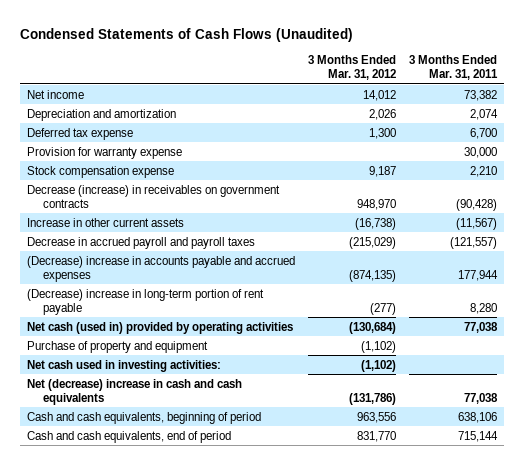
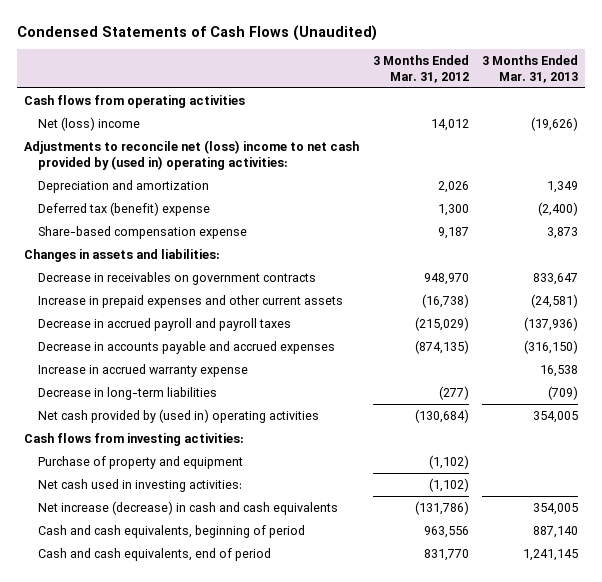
- | 3 Months Ended Mar. 31, 2012 | 3 Months Ended Mar. 31, 2011
+ | 3 Months Ended Mar. 31, 2012 | 3 Months Ended Mar. 31, 2013
- Net income | 14,012 | 73,382
+ Cash flows from operating activities
+ Net (loss) income | 14,012 | (19,626)
+ Adjustments to reconcile net (loss) income to net cash provided by (used in) operating activities:
- Deferred tax expense | 1,300 | 6,700
- Provision for warranty expense | | 30,000
- Stock compensation expense | 9,187 | 2,210
- Decrease (increase) in receivables on government contracts | 948,970 | (90,428)
- Increase in other current assets | (16,738) | (11,567)
+ Deferred tax (benefit) expense | 1,300 | (2,400)
+ Share-based compensation expense | 9,187 | 3,873
+ Changes in assets and liabilities:
+ Decrease in receivables on government contracts | 948,970 | 833,647
+ Increase in prepaid expenses and other current assets | (16,738) | (24,581)
- (Decrease) increase in accounts payable and accrued expenses | (874,135) | 177,944
- (Decrease) increase in long-term portion of rent payable | (277) | 8,280
- Net cash (used in) provided by operating activities | (130,684) | 77,038
+ Decrease in accounts payable and accrued expenses | (874,135) | (316,150)
+ Increase in accrued warranty expense | | 16,538
+ Decrease in long-term liabilities | (277) | (709)
+ Net cash provided by (used in) operating activities | (130,684) | 354,005
+ Cash flows from investing activities:
- Net (decrease) increase in cash and cash equivalents | (131,786) | 77,038
+ Net increase (decrease) in cash and cash equivalents | (131,786) | 354,005

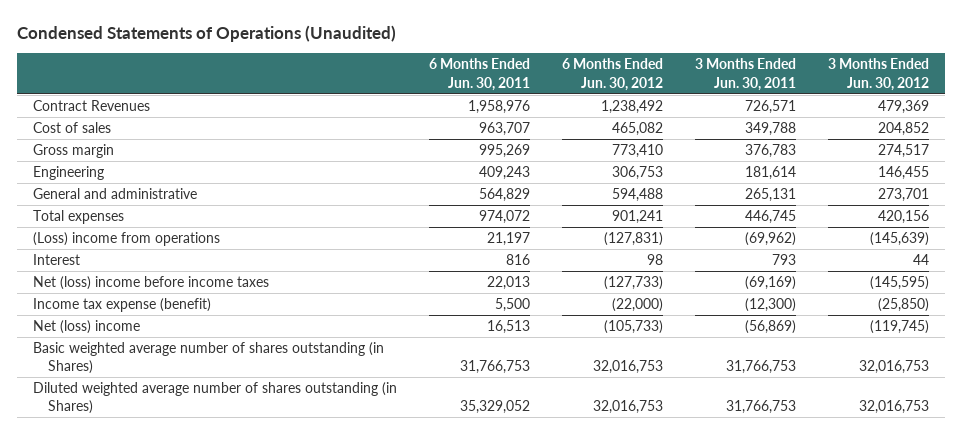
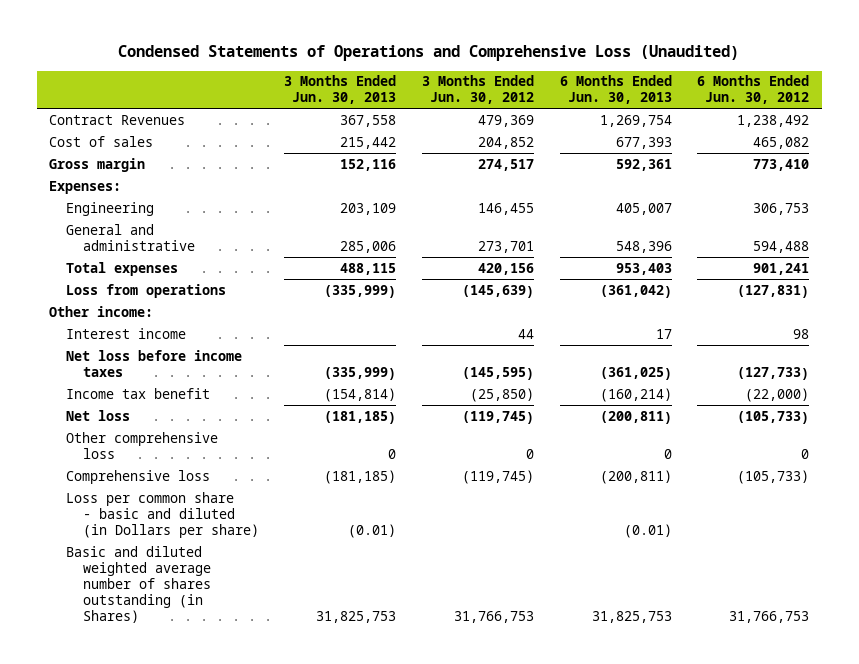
- Condensed Statements of Operations (Unaudited)
+ Condensed Statements of Operations and Comprehensive Loss (Unaudited)
- | 6 Months Ended Jun. 30, 2011 | 6 Months Ended Jun. 30, 2012 | 3 Months Ended Jun. 30, 2011 | 3 Months Ended Jun. 30, 2012
+ | 3 Months Ended Jun. 30, 2013 | 3 Months Ended Jun. 30, 2012 | 6 Months Ended Jun. 30, 2013 | 6 Months Ended Jun. 30, 2012
+ Expenses:
- (Loss) income from operations | 21,197 | (127,831) | (69,962) | (145,639)
- Interest | 816 | 98 | 793 | 44
- Net (loss) income before income taxes | 22,013 | (127,733) | (69,169) | (145,595)
- Income tax expense (benefit) | 5,500 | (22,000) | (12,300) | (25,850)
- Net (loss) income | 16,513 | (105,733) | (56,869) | (119,745)
- Basic weighted average number of shares outstanding (in Shares) | 31,766,753 | 32,016,753 | 31,766,753 | 32,016,753
- Diluted weighted average number of shares outstanding (in Shares) | 35,329,052 | 32,016,753 | 31,766,753 | 32,016,753
+ Loss from operations | (335,999) | (145,639) | (361,042) | (127,831)
+ Other income:
+ Interest income | | 44 | 17 | 98
+ Net loss before income taxes | (335,999) | (145,595) | (361,025) | (127,733)
+ Income tax benefit | (154,814) | (25,850) | (160,214) | (22,000)
+ Net loss | (181,185) | (119,745) | (200,811) | (105,733)
+ Other comprehensive loss | 0 | 0 | 0 | 0
+ Comprehensive loss | (181,185) | (119,745) | (200,811) | (105,733)
+ Loss per common share - basic and diluted (in Dollars per share) | (0.01) | | (0.01) |
+ Basic and diluted weighted average number of shares outstanding (in Shares) | 31,825,753 | 31,766,753 | 31,825,753 | 31,766,753

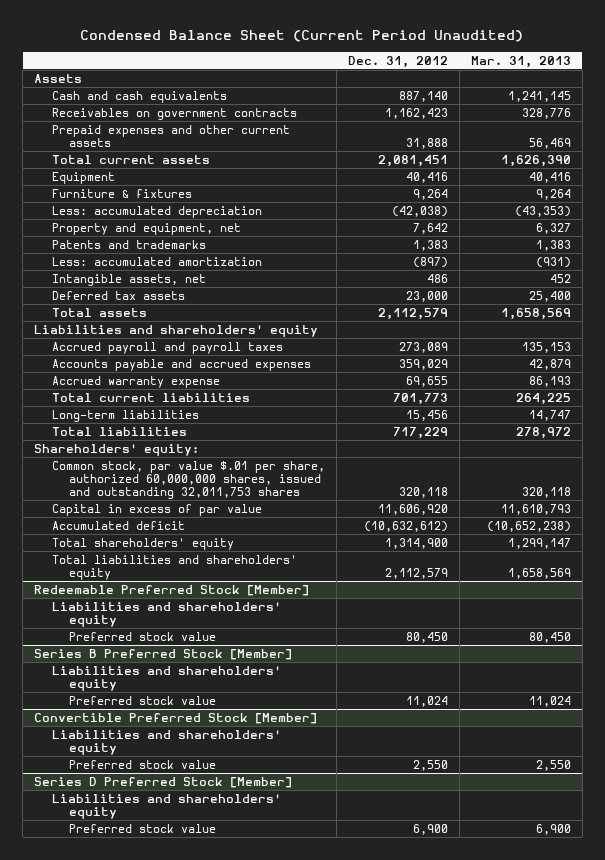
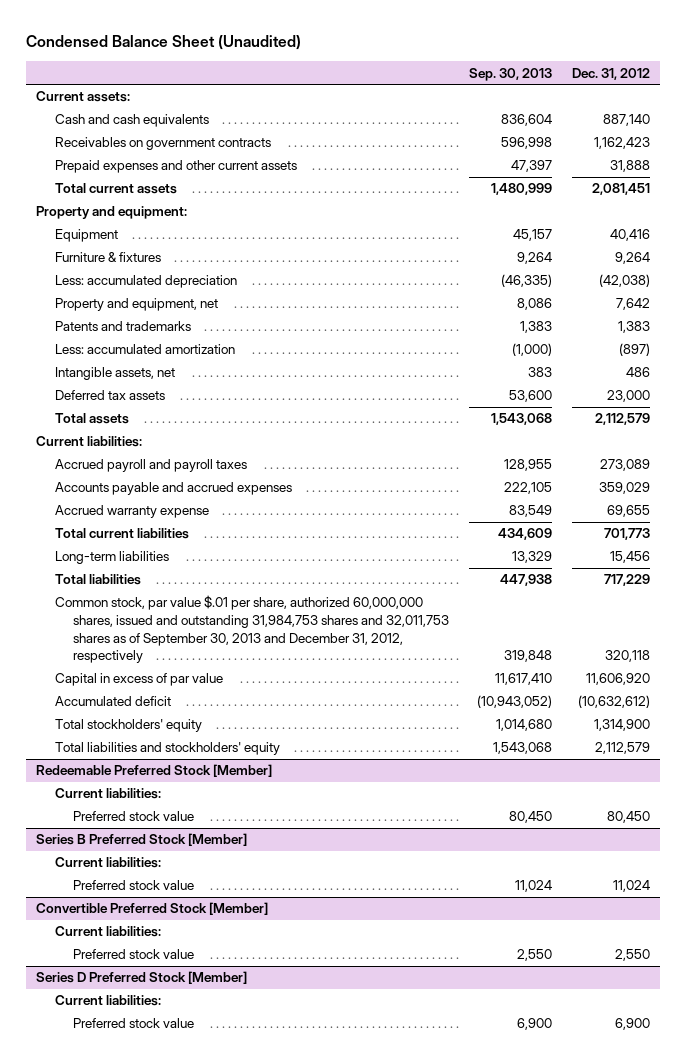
- Condensed Balance Sheet (Current Period Unaudited)
+ Condensed Balance Sheet (Unaudited)
- | Dec. 31, 2012 | Mar. 31, 2013
+ | Sep. 30, 2013 | Dec. 31, 2012
- Assets
+ Current assets:
+ Property and equipment:
- Liabilities and shareholders' equity
+ Current liabilities:
- Shareholders' equity:
- Common stock, par value $.01 per share, authorized 60,000,000 shares, issued and outstanding 32,011,753 shares | 320,118 | 320,118
+ Common stock, par value $.01 per share, authorized 60,000,000 shares, issued and outstanding 31,984,753 shares and 32,011,753 shares as of September 30, 2013 and December 31, 2012, respectively | 319,848 | 320,118
- Total shareholders' equity | 1,314,900 | 1,299,147
- Total liabilities and shareholders' equity | 2,112,579 | 1,658,569
+ Total stockholders' equity | 1,014,680 | 1,314,900
+ Total liabilities and stockholders' equity | 1,543,068 | 2,112,579
@ Redeemable Preferred Stock [Member]
- Liabilities and shareholders' equity
+ Current liabilities:
@ Series B Preferred Stock [Member]
- Liabilities and shareholders' equity
+ Current liabilities:
@ Convertible Preferred Stock [Member]
- Liabilities and shareholders' equity
+ Current liabilities:
@ Series D Preferred Stock [Member]
- Liabilities and shareholders' equity
+ Current liabilities:

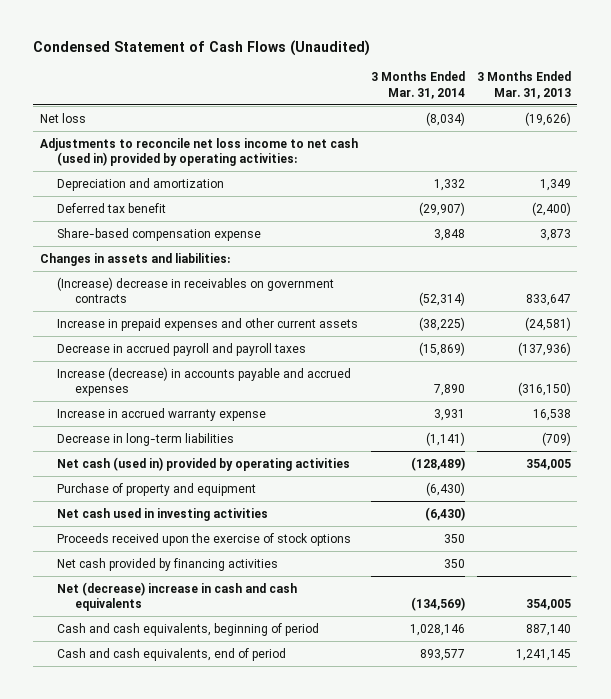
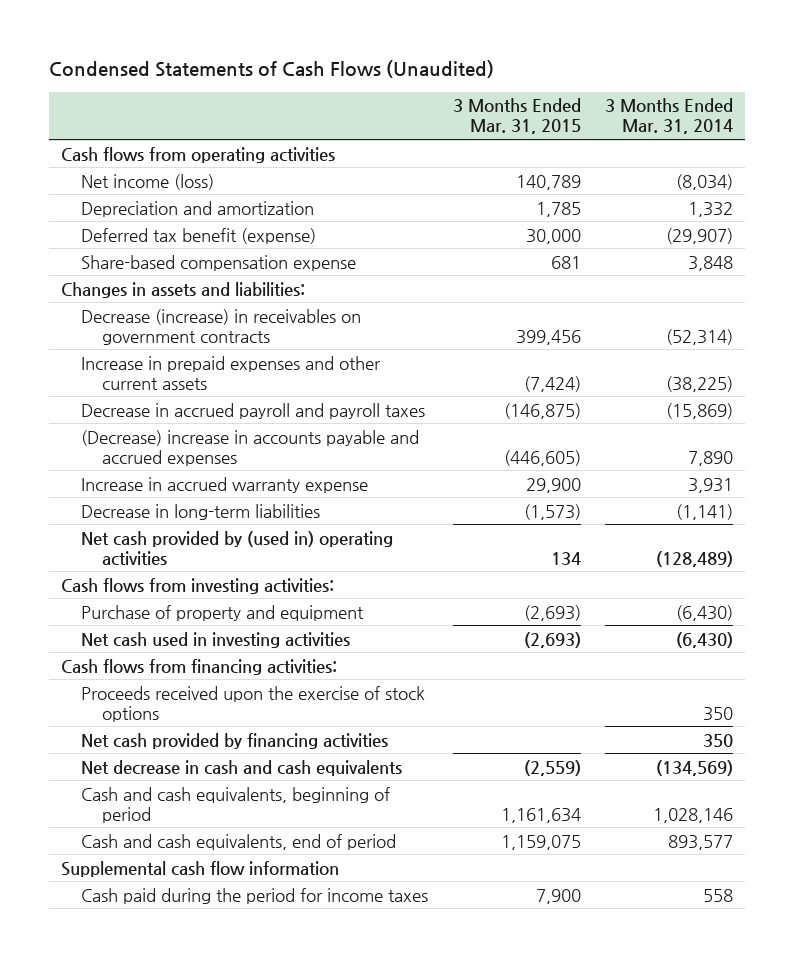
- Condensed Statement of Cash Flows (Unaudited)
+ Condensed Statements of Cash Flows (Unaudited)
- | 3 Months Ended Mar. 31, 2014 | 3 Months Ended Mar. 31, 2013
+ | 3 Months Ended Mar. 31, 2015 | 3 Months Ended Mar. 31, 2014
- Net loss | (8,034) | (19,626)
- Adjustments to reconcile net loss income to net cash (used in) provided by operating activities:
+ Cash flows from operating activities
+ Net income (loss) | 140,789 | (8,034)
- Deferred tax benefit | (29,907) | (2,400)
+ Deferred tax benefit (expense) | 30,000 | (29,907)
- (Increase) decrease in receivables on government contracts | (52,314) | 833,647
+ Decrease (increase) in receivables on government contracts | 399,456 | (52,314)
- Increase (decrease) in accounts payable and accrued expenses | 7,890 | (316,150)
+ (Decrease) increase in accounts payable and accrued expenses | (446,605) | 7,890
- Net cash (used in) provided by operating activities | (128,489) | 354,005
+ Net cash provided by (used in) operating activities | 134 | (128,489)
+ Cash flows from investing activities:
+ Cash flows from financing activities:
- Net (decrease) increase in cash and cash equivalents | (134,569) | 354,005
+ Net decrease in cash and cash equivalents | (2,559) | (134,569)
+ Supplemental cash flow information
+ Cash paid during the period for income taxes | 7,900 | 558

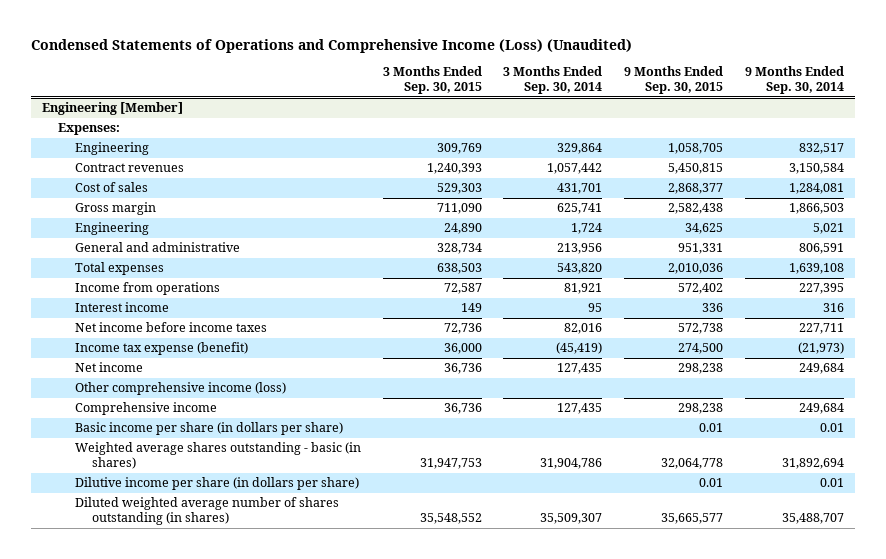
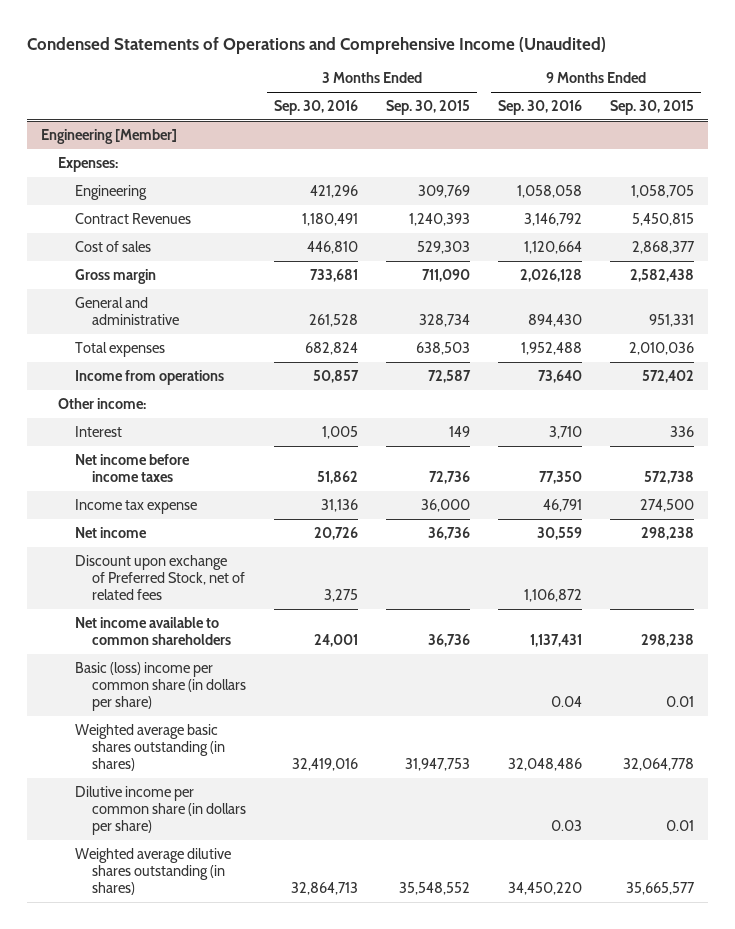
- Condensed Statements of Operations and Comprehensive Income (Loss) (Unaudited)
+ Condensed Statements of Operations and Comprehensive Income (Unaudited)
- | 3 Months Ended Sep. 30, 2015 | 3 Months Ended Sep. 30, 2014 | 9 Months Ended Sep. 30, 2015 | 9 Months Ended Sep. 30, 2014
+ | 3 Months Ended Sep. 30, 2016 | 3 Months Ended Sep. 30, 2015 | 9 Months Ended Sep. 30, 2016 | 9 Months Ended Sep. 30, 2015
@ Engineering [Member]
- Contract revenues | 1,240,393 | 1,057,442 | 5,450,815 | 3,150,584
+ Contract Revenues | 1,180,491 | 1,240,393 | 3,146,792 | 5,450,815
- Engineering | 24,890 | 1,724 | 34,625 | 5,021
- Interest income | 149 | 95 | 336 | 316
+ Other income:
+ Interest | 1,005 | 149 | 3,710 | 336
- Income tax expense (benefit) | 36,000 | (45,419) | 274,500 | (21,973)
+ Income tax expense | 31,136 | 36,000 | 46,791 | 274,500
- Other comprehensive income (loss)
- Comprehensive income | 36,736 | 127,435 | 298,238 | 249,684
- Basic income per share (in dollars per share) | | | 0.01 | 0.01
- Weighted average shares outstanding - basic (in shares) | 31,947,753 | 31,904,786 | 32,064,778 | 31,892,694
- Dilutive income per share (in dollars per share) | | | 0.01 | 0.01
- Diluted weighted average number of shares outstanding (in shares) | 35,548,552 | 35,509,307 | 35,665,577 | 35,488,707
+ Discount upon exchange of Preferred Stock, net of related fees | 3,275 | | 1,106,872 |
+ Net income available to common shareholders | 24,001 | 36,736 | 1,137,431 | 298,238
+ Basic (loss) income per common share (in dollars per share) | | | 0.04 | 0.01
+ Weighted average basic shares outstanding (in shares) | 32,419,016 | 31,947,753 | 32,048,486 | 32,064,778
+ Dilutive income per common share (in dollars per share) | | | 0.03 | 0.01
+ Weighted average dilutive shares outstanding (in shares) | 32,864,713 | 35,548,552 | 34,450,220 | 35,665,577

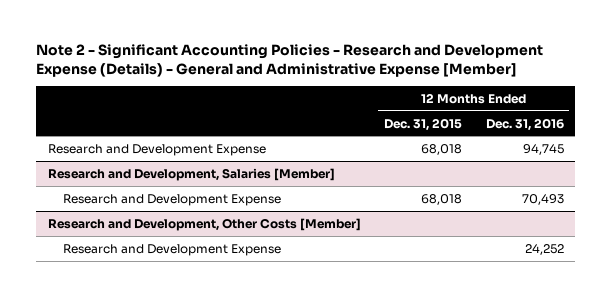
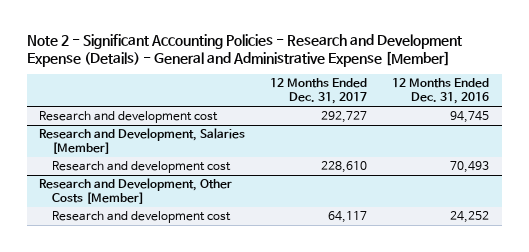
- | 12 Months Ended Dec. 31, 2015 | 12 Months Ended Dec. 31, 2016
+ | 12 Months Ended Dec. 31, 2017 | 12 Months Ended Dec. 31, 2016
- Research and Development Expense | 68,018 | 94,745
+ Research and development cost | 292,727 | 94,745
@ Research and Development, Salaries [Member]
- Research and Development Expense | 68,018 | 70,493
+ Research and development cost | 228,610 | 70,493
@ Research and Development, Other Costs [Member]
- Research and Development Expense | | 24,252
+ Research and development cost | 64,117 | 24,252

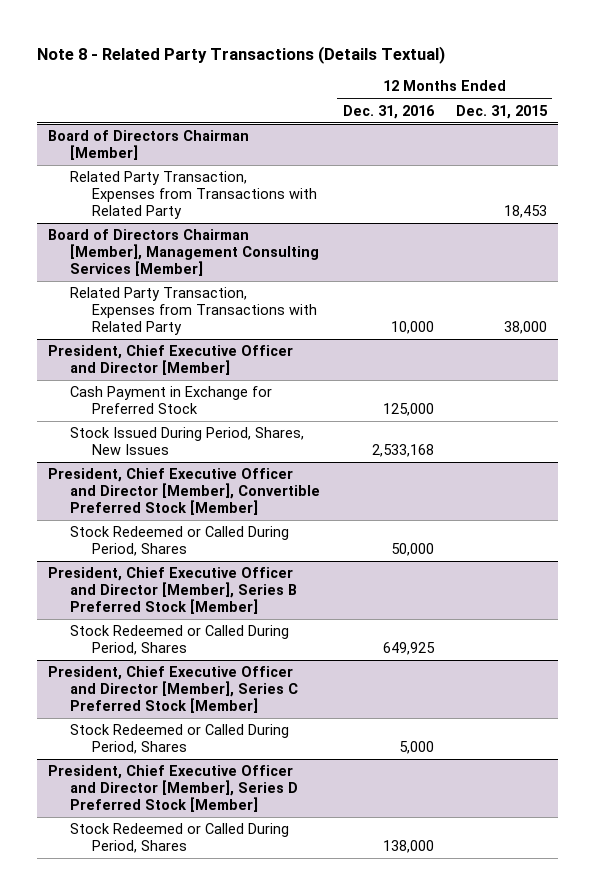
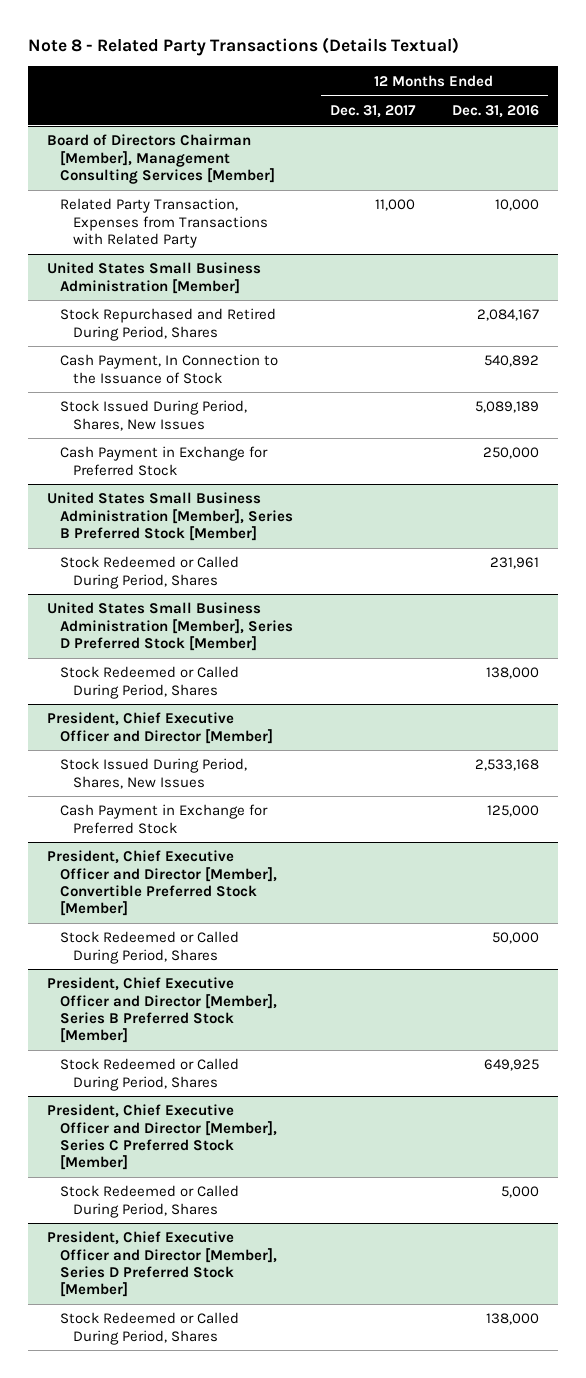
- | 12 Months Ended Dec. 31, 2016 | 12 Months Ended Dec. 31, 2015
+ | 12 Months Ended Dec. 31, 2017 | 12 Months Ended Dec. 31, 2016
- Board of Directors Chairman [Member]
- Related Party Transaction, Expenses from Transactions with Related Party | | 18,453
+ United States Small Business Administration [Member]
+ Stock Repurchased and Retired During Period, Shares | | 2,084,167
+ Cash Payment, In Connection to the Issuance of Stock | | 540,892
+ Stock Issued During Period, Shares, New Issues | | 5,089,189
+ Cash Payment in Exchange for Preferred Stock | | 250,000
+ United States Small Business Administration [Member], Series B Preferred Stock [Member]
+ Stock Redeemed or Called During Period, Shares | | 231,961
+ United States Small Business Administration [Member], Series D Preferred Stock [Member]
+ Stock Redeemed or Called During Period, Shares | | 138,000
@ President, Chief Executive Officer and Director [Member]
moved down: Cash Payment in Exchange for Preferred Stock | | 125,000

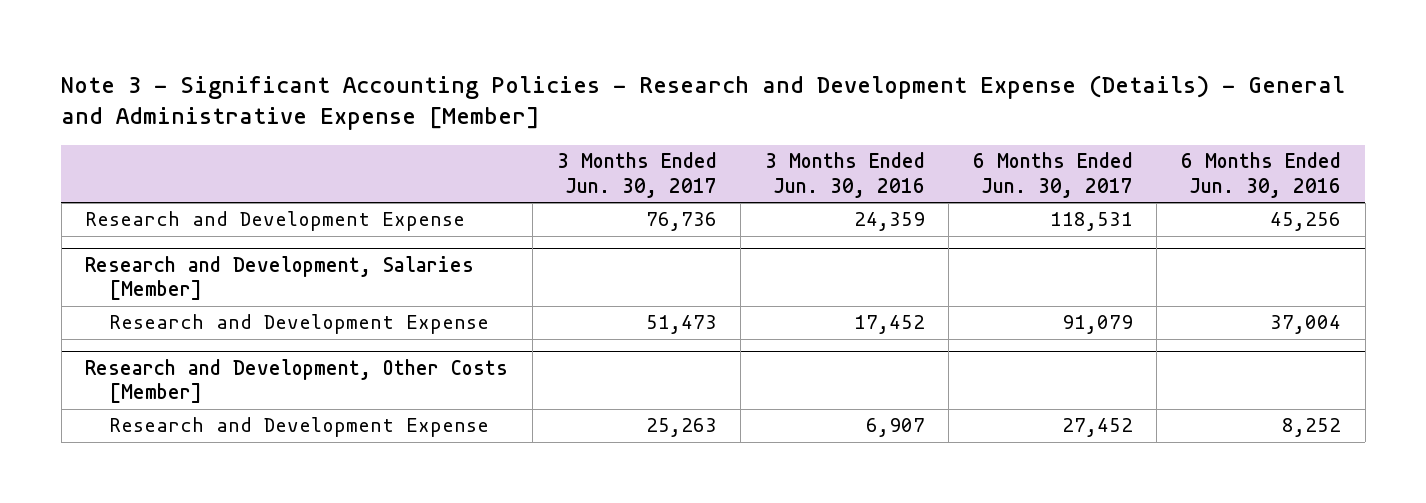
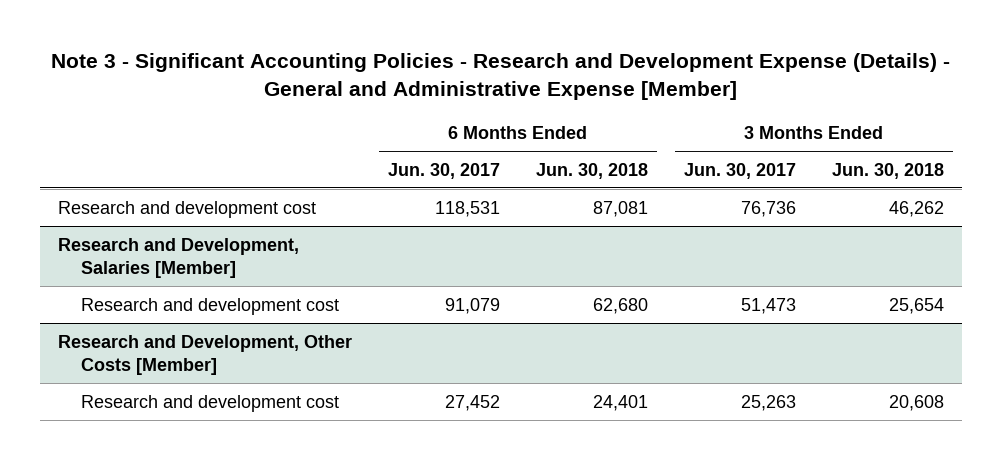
- | 3 Months Ended Jun. 30, 2017 | 3 Months Ended Jun. 30, 2016 | 6 Months Ended Jun. 30, 2017 | 6 Months Ended Jun. 30, 2016
+ | 6 Months Ended Jun. 30, 2017 | 6 Months Ended Jun. 30, 2018 | 3 Months Ended Jun. 30, 2017 | 3 Months Ended Jun. 30, 2018
- Research and Development Expense | 76,736 | 24,359 | 118,531 | 45,256
+ Research and development cost | 118,531 | 87,081 | 76,736 | 46,262
@ Research and Development, Salaries [Member]
- Research and Development Expense | 51,473 | 17,452 | 91,079 | 37,004
+ Research and development cost | 91,079 | 62,680 | 51,473 | 25,654
@ Research and Development, Other Costs [Member]
- Research and Development Expense | 25,263 | 6,907 | 27,452 | 8,252
+ Research and development cost | 27,452 | 24,401 | 25,263 | 20,608

